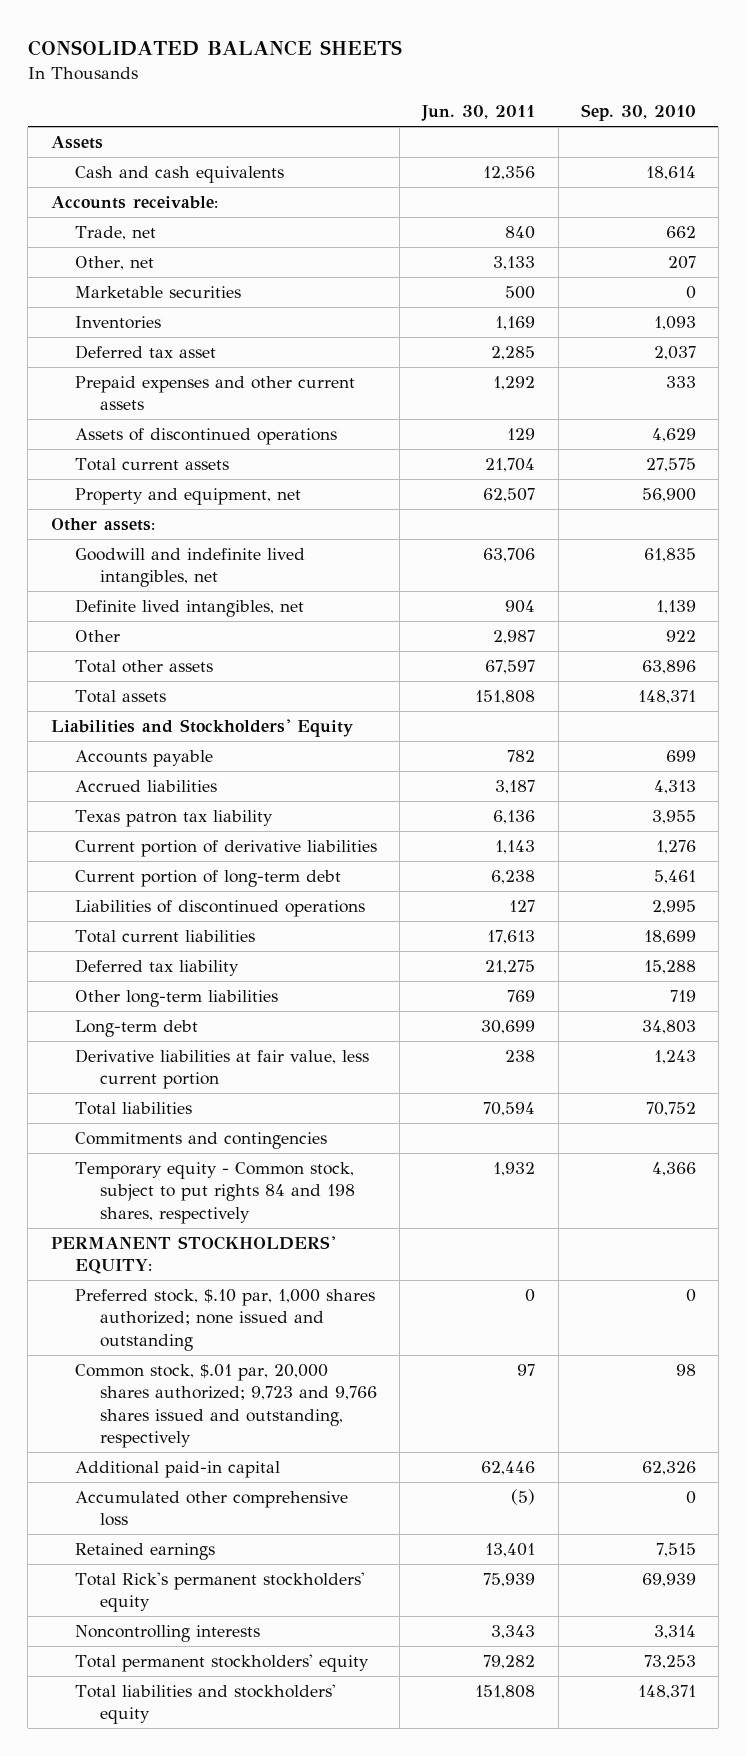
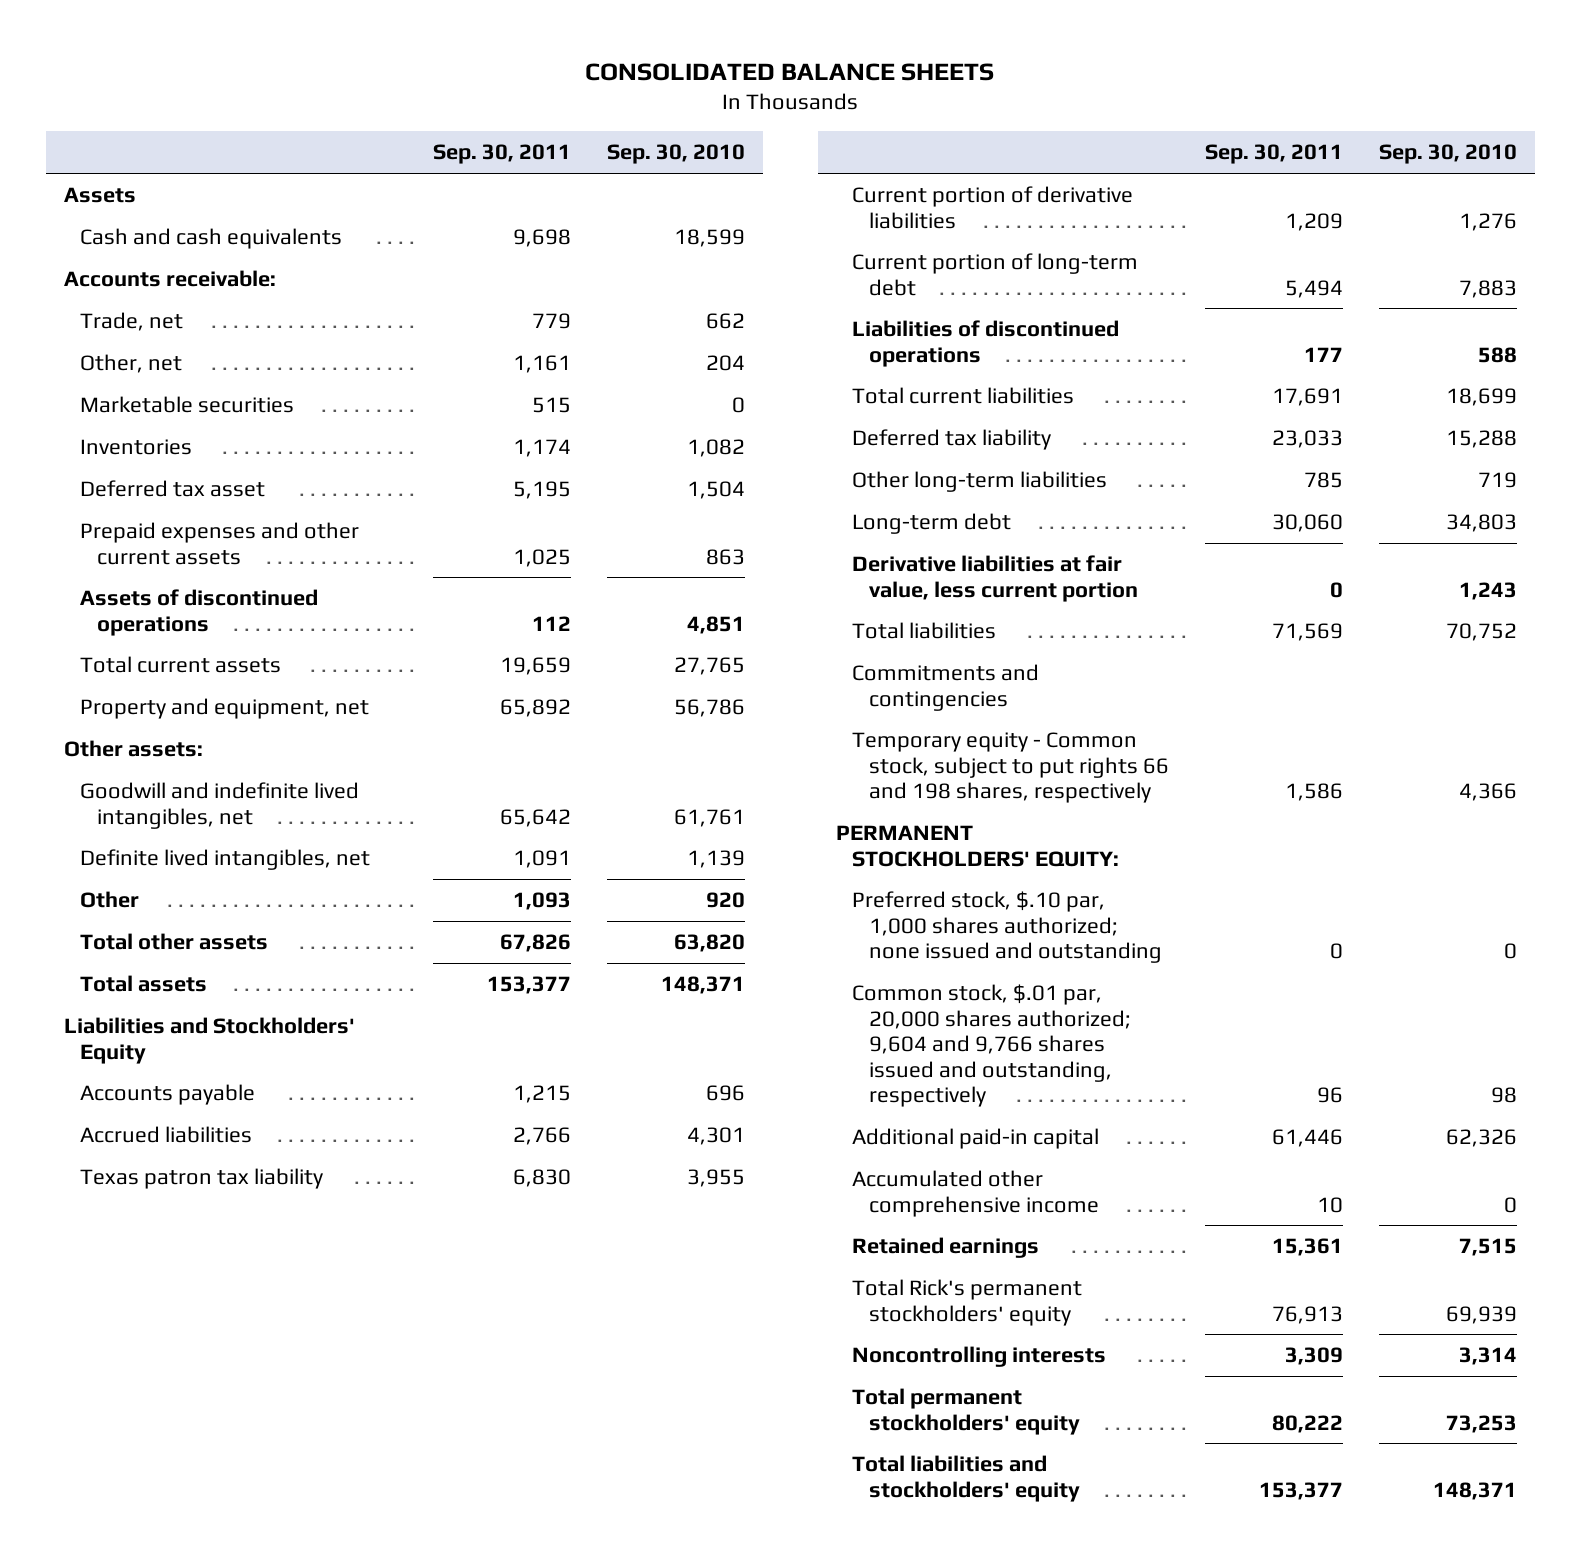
- | Jun. 30, 2011 | Sep. 30, 2010
+ | Sep. 30, 2011 | Sep. 30, 2010
- Cash and cash equivalents | 12,356 | 18,614
+ Cash and cash equivalents | 9,698 | 18,599
- Other, net | 3,133 | 207
+ Other, net | 1,161 | 204
- Inventories | 1,169 | 1,093
- Deferred tax asset | 2,285 | 2,037
- Prepaid expenses and other current assets | 1,292 | 333
- Assets of discontinued operations | 129 | 4,629
- Total current assets | 21,704 | 27,575
- Property and equipment, net | 62,507 | 56,900
+ Inventories | 1,174 | 1,082
+ Deferred tax asset | 5,195 | 1,504
+ Prepaid expenses and other current assets | 1,025 | 863
+ Assets of discontinued operations | 112 | 4,851
+ Total current assets | 19,659 | 27,765
+ Property and equipment, net | 65,892 | 56,786
- Goodwill and indefinite lived intangibles, net | 63,706 | 61,835
+ Goodwill and indefinite lived intangibles, net | 65,642 | 61,761
- Other | 2,987 | 922
- Total other assets | 67,597 | 63,896
+ Other | 1,093 | 920
+ Total other assets | 67,826 | 63,820
- Accounts payable | 782 | 699
- Accrued liabilities | 3,187 | 4,313
+ Accounts payable | 1,215 | 696
+ Accrued liabilities | 2,766 | 4,301
- Current portion of long-term debt | 6,238 | 5,461
- Liabilities of discontinued operations | 127 | 2,995
+ Current portion of long-term debt | 5,494 | 7,883
+ Liabilities of discontinued operations | 177 | 588
- Temporary equity - Common stock, subject to put rights 84 and 198 shares, respectively | 1,932 | 4,366
+ Temporary equity - Common stock, subject to put rights 66 and 198 shares, respectively | 1,586 | 4,366
- Common stock, $.01 par, 20,000 shares authorized; 9,723 and 9,766 shares issued and outstanding, respectively | 97 | 98
+ Common stock, $.01 par, 20,000 shares authorized; 9,604 and 9,766 shares issued and outstanding, respectively | 96 | 98
- Accumulated other comprehensive loss | (5) | 0
+ Accumulated other comprehensive income | 10 | 0

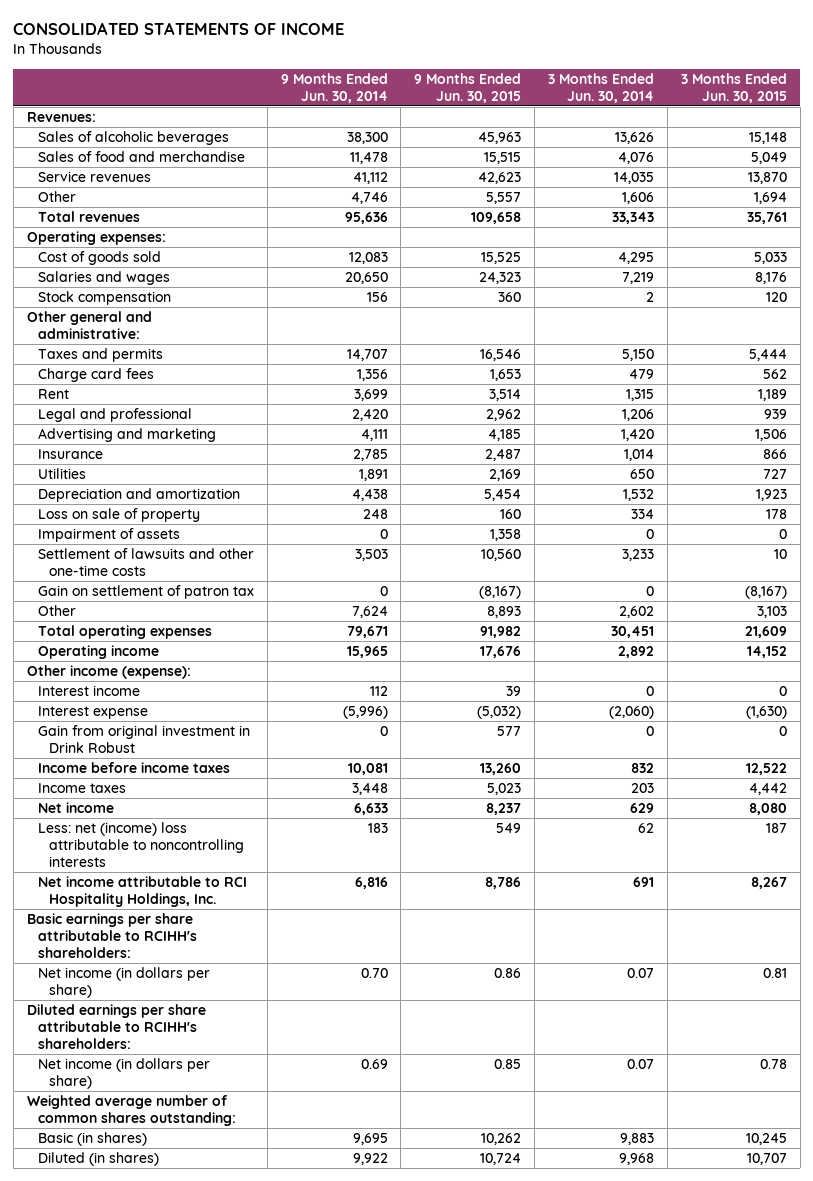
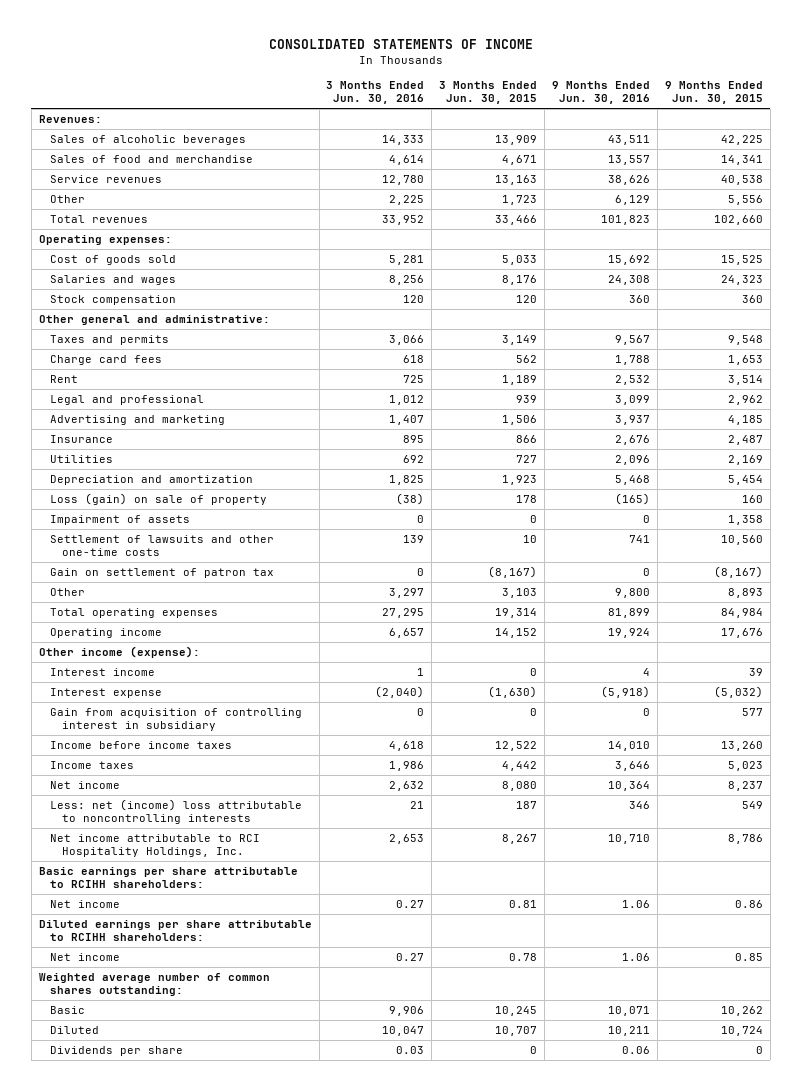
- | 9 Months Ended Jun. 30, 2014 | 9 Months Ended Jun. 30, 2015 | 3 Months Ended Jun. 30, 2014 | 3 Months Ended Jun. 30, 2015
+ | 3 Months Ended Jun. 30, 2016 | 3 Months Ended Jun. 30, 2015 | 9 Months Ended Jun. 30, 2016 | 9 Months Ended Jun. 30, 2015
- Sales of alcoholic beverages | 38,300 | 45,963 | 13,626 | 15,148
- Sales of food and merchandise | 11,478 | 15,515 | 4,076 | 5,049
- Service revenues | 41,112 | 42,623 | 14,035 | 13,870
- Other | 4,746 | 5,557 | 1,606 | 1,694
- Total revenues | 95,636 | 109,658 | 33,343 | 35,761
+ Sales of alcoholic beverages | 14,333 | 13,909 | 43,511 | 42,225
+ Sales of food and merchandise | 4,614 | 4,671 | 13,557 | 14,341
+ Service revenues | 12,780 | 13,163 | 38,626 | 40,538
+ Other | 2,225 | 1,723 | 6,129 | 5,556
+ Total revenues | 33,952 | 33,466 | 101,823 | 102,660
- Taxes and permits | 14,707 | 16,546 | 5,150 | 5,444
+ Taxes and permits | 3,066 | 3,149 | 9,567 | 9,548
- Loss on sale of property | 248 | 160 | 334 | 178
+ Loss (gain) on sale of property | (38) | 178 | (165) | 160
- Total operating expenses | 79,671 | 91,982 | 30,451 | 21,609
+ Total operating expenses | 27,295 | 19,314 | 81,899 | 84,984
- Gain from original investment in Drink Robust | 0 | 577 | 0 | 0
+ Gain from acquisition of controlling interest in subsidiary | 0 | 0 | 0 | 577
- Basic earnings per share attributable to RCIHH's shareholders:
- Net income (in dollars per share) | 0.70 | 0.86 | 0.07 | 0.81
- Diluted earnings per share attributable to RCIHH's shareholders:
- Net income (in dollars per share) | 0.69 | 0.85 | 0.07 | 0.78
+ Basic earnings per share attributable to RCIHH shareholders:
+ Net income | 0.27 | 0.81 | 1.06 | 0.86
+ Diluted earnings per share attributable to RCIHH shareholders:
+ Net income | 0.27 | 0.78 | 1.06 | 0.85
- Basic (in shares) | 9,695 | 10,262 | 9,883 | 10,245
- Diluted (in shares) | 9,922 | 10,724 | 9,968 | 10,707
+ Basic | 9,906 | 10,245 | 10,071 | 10,262
+ Diluted | 10,047 | 10,707 | 10,211 | 10,724
+ Dividends per share | 0.03 | 0 | 0.06 | 0

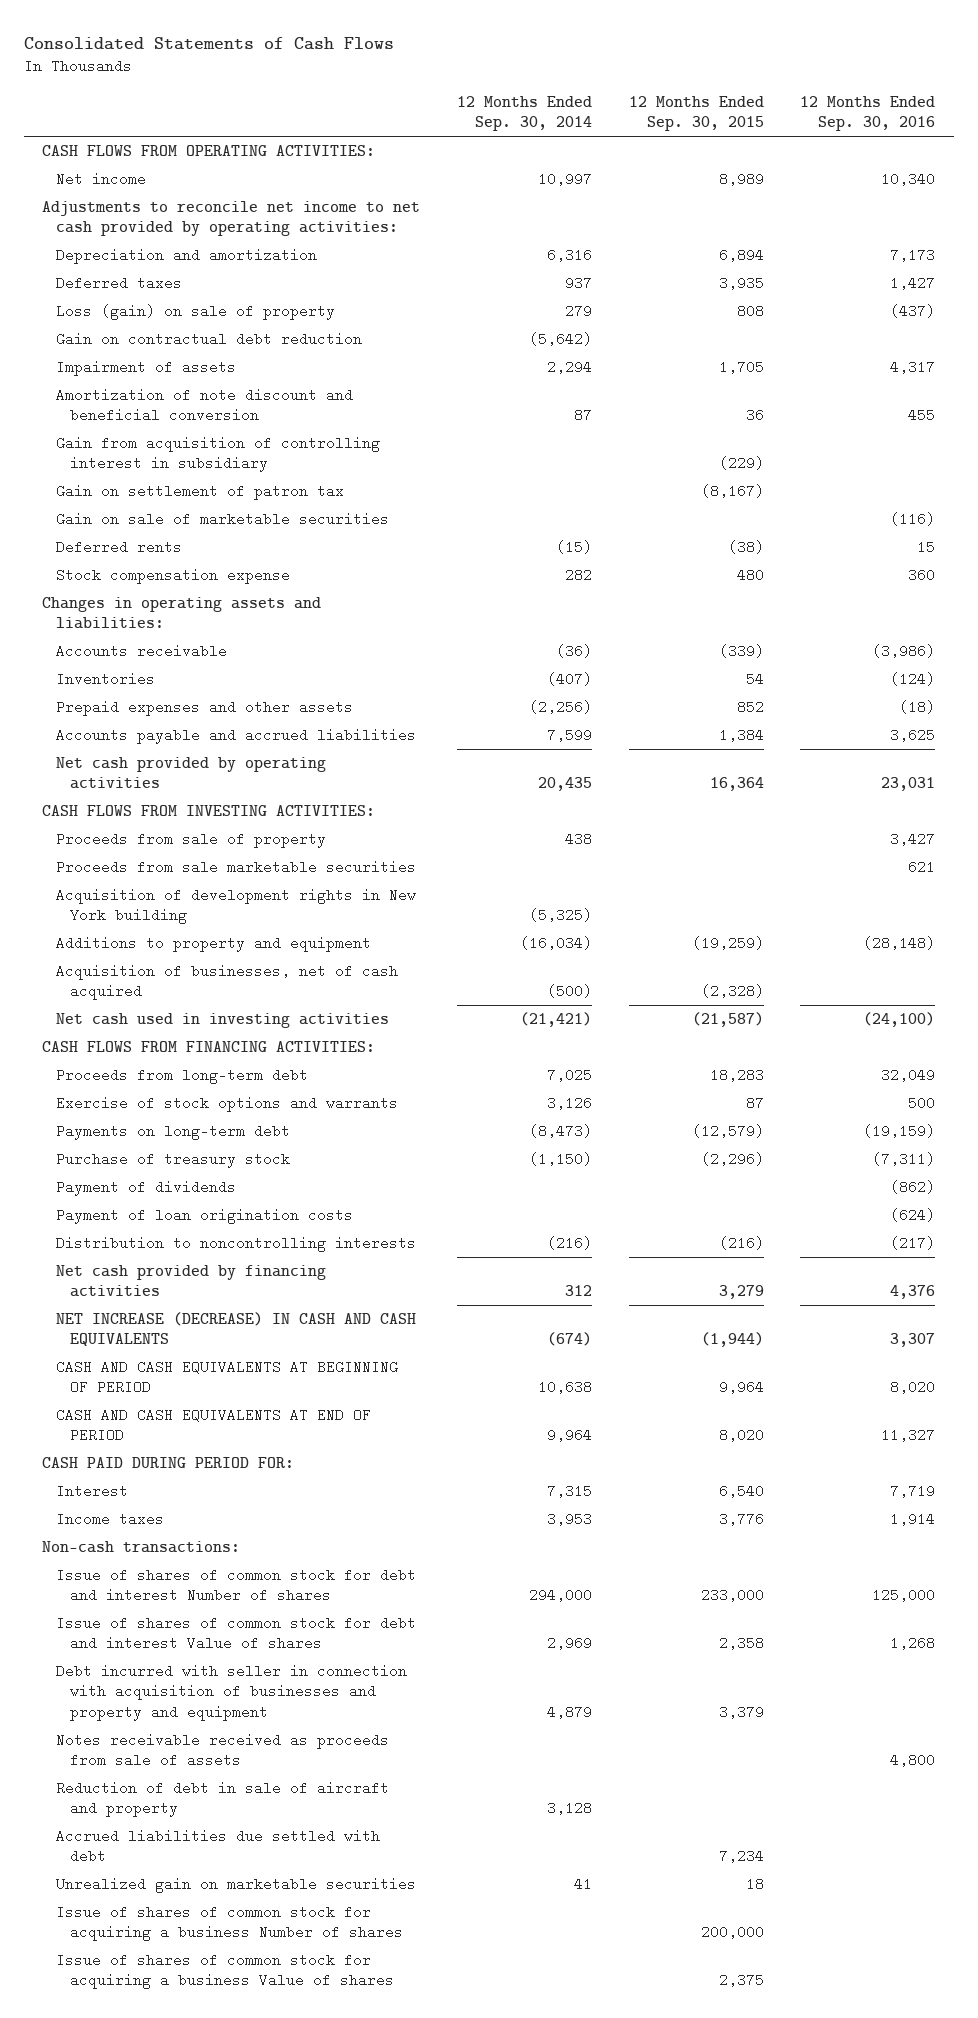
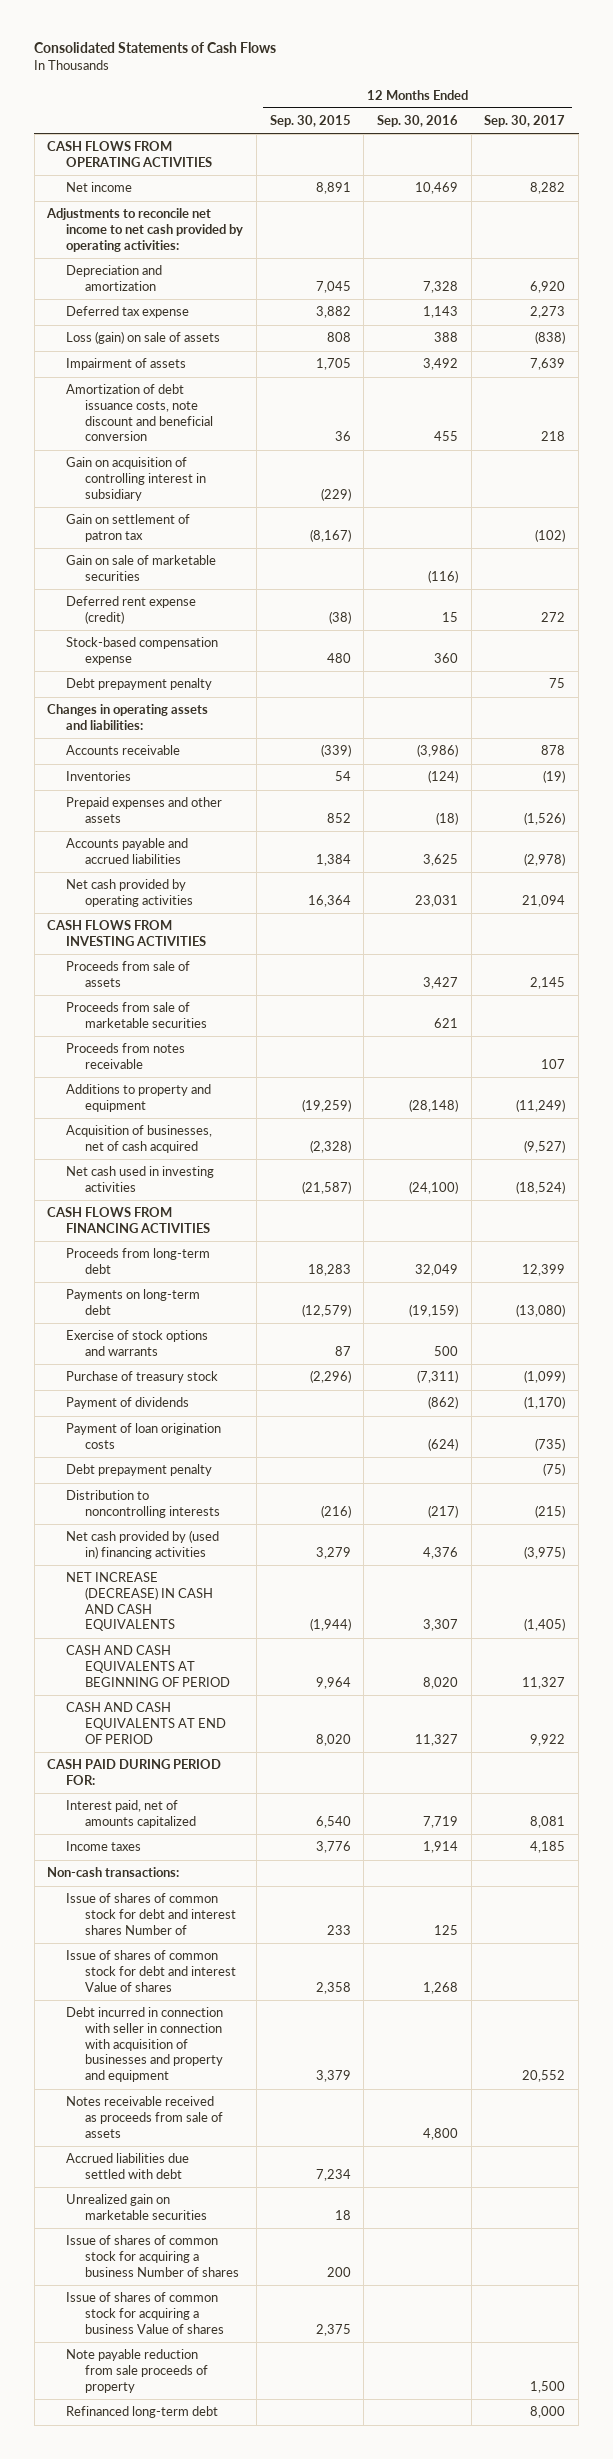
- | 12 Months Ended Sep. 30, 2014 | 12 Months Ended Sep. 30, 2015 | 12 Months Ended Sep. 30, 2016
+ | 12 Months Ended Sep. 30, 2015 | 12 Months Ended Sep. 30, 2016 | 12 Months Ended Sep. 30, 2017
- CASH FLOWS FROM OPERATING ACTIVITIES:
- Net income | 10,997 | 8,989 | 10,340
+ CASH FLOWS FROM OPERATING ACTIVITIES
+ Net income | 8,891 | 10,469 | 8,282
- Depreciation and amortization | 6,316 | 6,894 | 7,173
- Deferred taxes | 937 | 3,935 | 1,427
- Loss (gain) on sale of property | 279 | 808 | (437)
- Gain on contractual debt reduction | (5,642) | |
- Impairment of assets | 2,294 | 1,705 | 4,317
- Amortization of note discount and beneficial conversion | 87 | 36 | 455
- Gain from acquisition of controlling interest in subsidiary | | (229) |
+ Depreciation and amortization | 7,045 | 7,328 | 6,920
+ Deferred tax expense | 3,882 | 1,143 | 2,273
+ Loss (gain) on sale of assets | 808 | 388 | (838)
+ Impairment of assets | 1,705 | 3,492 | 7,639
+ Amortization of debt issuance costs, note discount and beneficial conversion | 36 | 455 | 218
+ Gain on acquisition of controlling interest in subsidiary | (229) | |
- Deferred rents | (15) | (38) | 15
- Stock compensation expense | 282 | 480 | 360
+ Deferred rent expense (credit) | (38) | 15 | 272
+ Stock-based compensation expense | 480 | 360 |
+ Debt prepayment penalty | | | 75
- CASH FLOWS FROM INVESTING ACTIVITIES:
- Proceeds from sale of property | 438 | | 3,427
- Proceeds from sale marketable securities | | | 621
- Acquisition of development rights in New York building | (5,325) | |
+ CASH FLOWS FROM INVESTING ACTIVITIES
+ Proceeds from sale of assets | | 3,427 | 2,145
+ Proceeds from sale of marketable securities | | 621 |
+ Proceeds from notes receivable | | | 107
- CASH FLOWS FROM FINANCING ACTIVITIES:
+ CASH FLOWS FROM FINANCING ACTIVITIES
moved down: Exercise of stock options and warrants | 87 | 500 |
+ Debt prepayment penalty | | | (75)
- Net cash provided by financing activities | 312 | 3,279 | 4,376
+ Net cash provided by (used in) financing activities | 3,279 | 4,376 | (3,975)
- Interest | 7,315 | 6,540 | 7,719
+ Interest paid, net of amounts capitalized | 6,540 | 7,719 | 8,081
- Issue of shares of common stock for debt and interest Number of shares | 294,000 | 233,000 | 125,000
+ Issue of shares of common stock for debt and interest shares Number of | 233 | 125 |
- Debt incurred with seller in connection with acquisition of businesses and property and equipment | 4,879 | 3,379 |
+ Debt incurred in connection with seller in connection with acquisition of businesses and property and equipment | 3,379 | | 20,552
- Reduction of debt in sale of aircraft and property | 3,128 | |
- Issue of shares of common stock for acquiring a business Number of shares | | 200,000 |
+ Issue of shares of common stock for acquiring a business Number of shares | 200 | |
+ Note payable reduction from sale proceeds of property | | | 1,500
+ Refinanced long-term debt | | | 8,000

